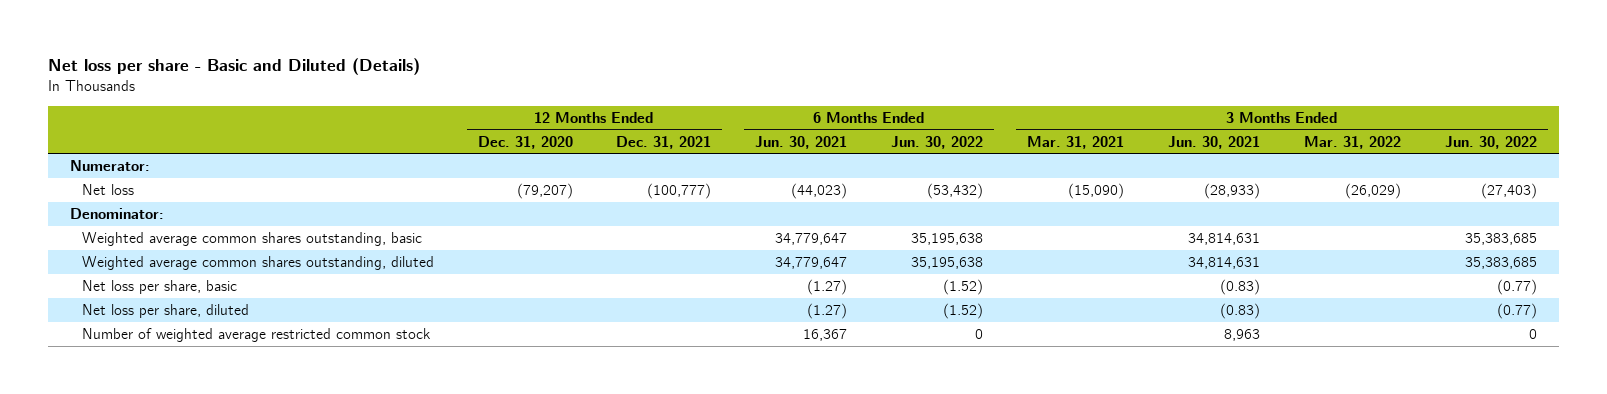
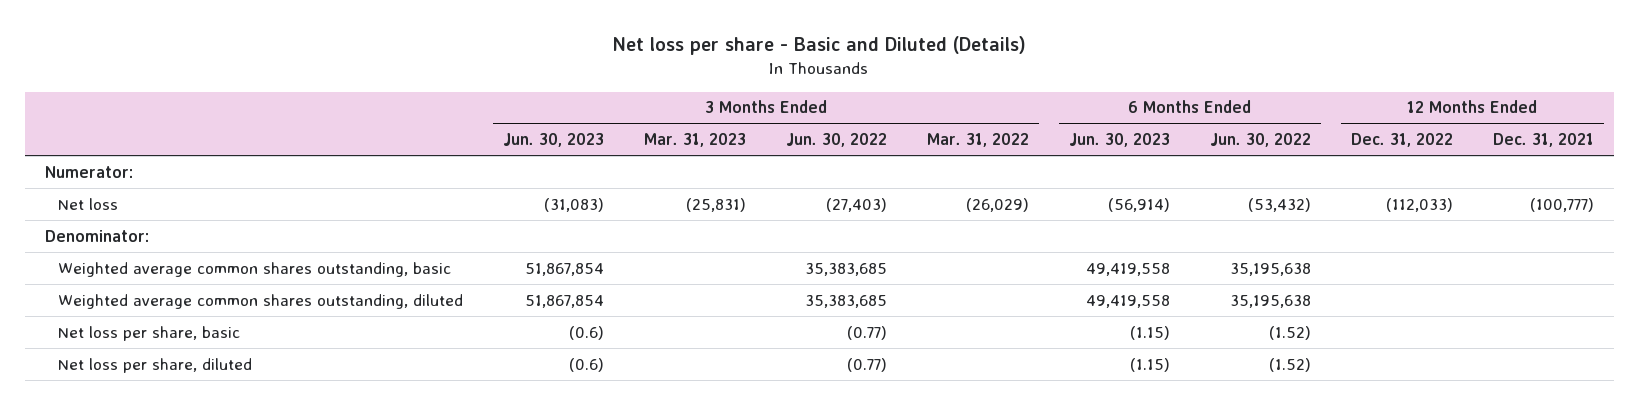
- | 12 Months Ended Dec. 31, 2020 | 12 Months Ended Dec. 31, 2021 | 6 Months Ended Jun. 30, 2021 | 6 Months Ended Jun. 30, 2022 | 3 Months Ended Mar. 31, 2021 | 3 Months Ended Jun. 30, 2021 | 3 Months Ended Mar. 31, 2022 | 3 Months Ended Jun. 30, 2022
+ | 3 Months Ended Jun. 30, 2023 | 3 Months Ended Mar. 31, 2023 | 3 Months Ended Jun. 30, 2022 | 3 Months Ended Mar. 31, 2022 | 6 Months Ended Jun. 30, 2023 | 6 Months Ended Jun. 30, 2022 | 12 Months Ended Dec. 31, 2022 | 12 Months Ended Dec. 31, 2021
- Number of weighted average restricted common stock | | | 16,367 | 0 | | 8,963 | | 0

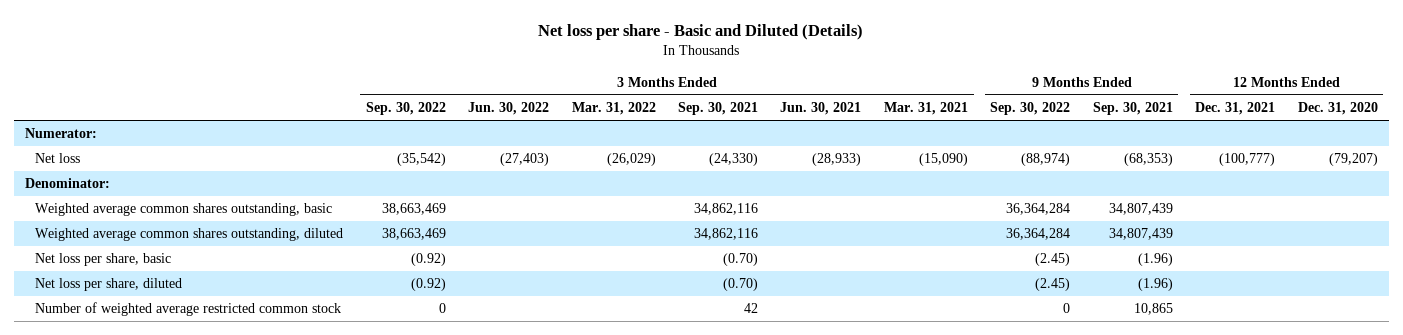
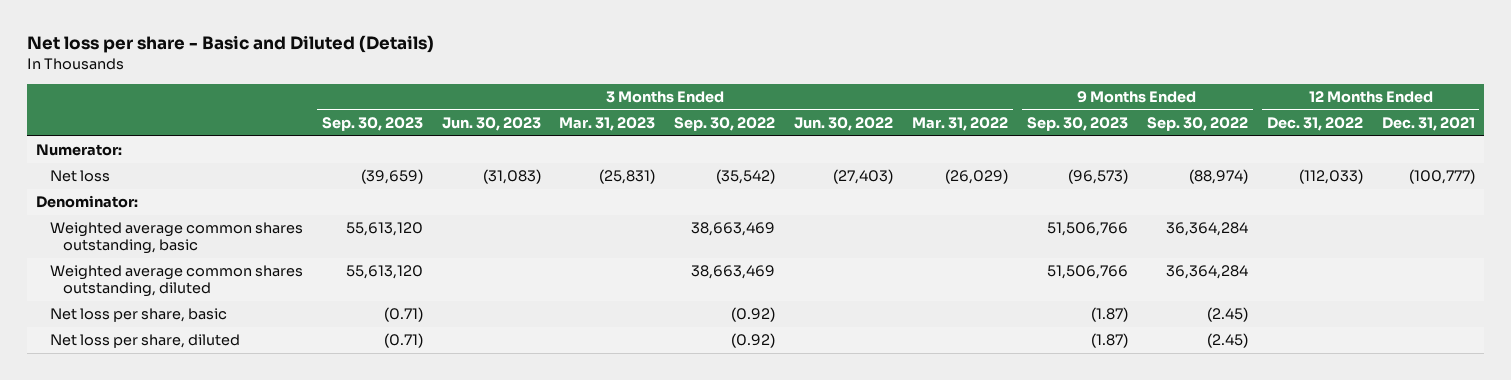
- | 3 Months Ended Sep. 30, 2022 | 3 Months Ended Jun. 30, 2022 | 3 Months Ended Mar. 31, 2022 | 3 Months Ended Sep. 30, 2021 | 3 Months Ended Jun. 30, 2021 | 3 Months Ended Mar. 31, 2021 | 9 Months Ended Sep. 30, 2022 | 9 Months Ended Sep. 30, 2021 | 12 Months Ended Dec. 31, 2021 | 12 Months Ended Dec. 31, 2020
+ | 3 Months Ended Sep. 30, 2023 | 3 Months Ended Jun. 30, 2023 | 3 Months Ended Mar. 31, 2023 | 3 Months Ended Sep. 30, 2022 | 3 Months Ended Jun. 30, 2022 | 3 Months Ended Mar. 31, 2022 | 9 Months Ended Sep. 30, 2023 | 9 Months Ended Sep. 30, 2022 | 12 Months Ended Dec. 31, 2022 | 12 Months Ended Dec. 31, 2021
- Number of weighted average restricted common stock | 0 | | | 42 | | | 0 | 10,865 | |

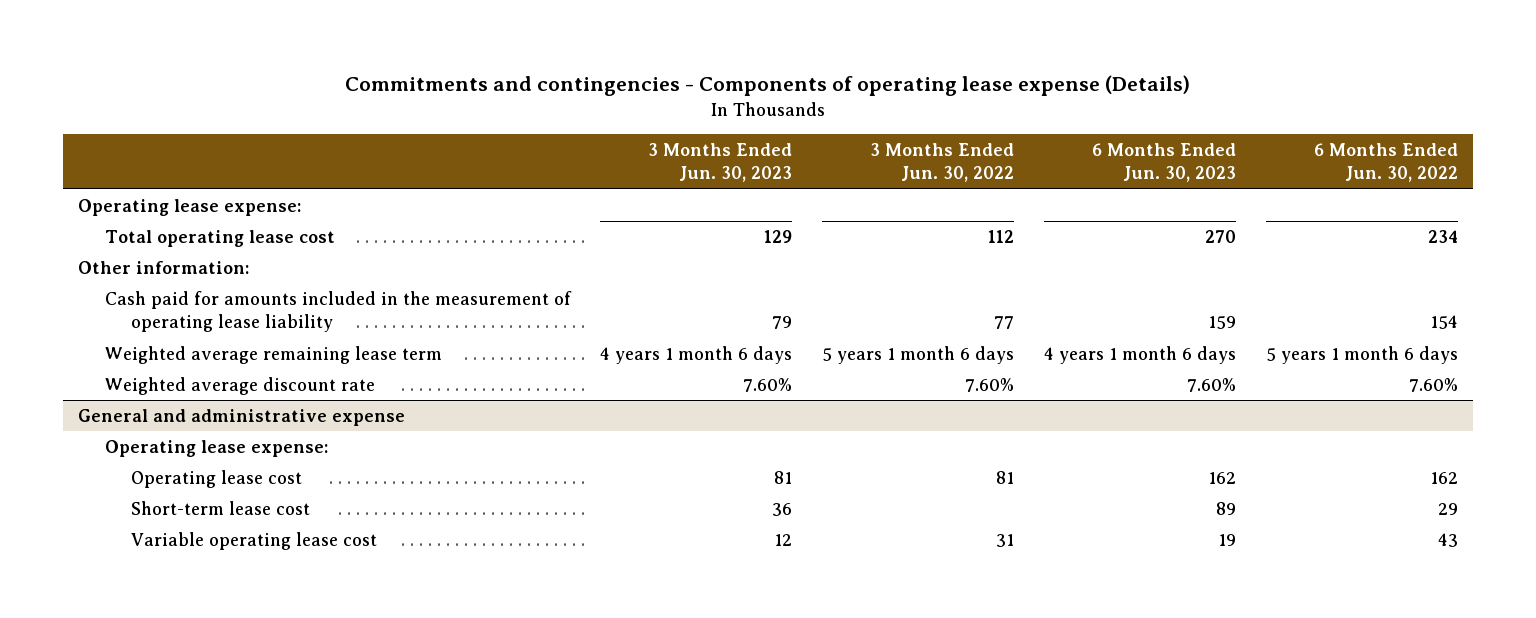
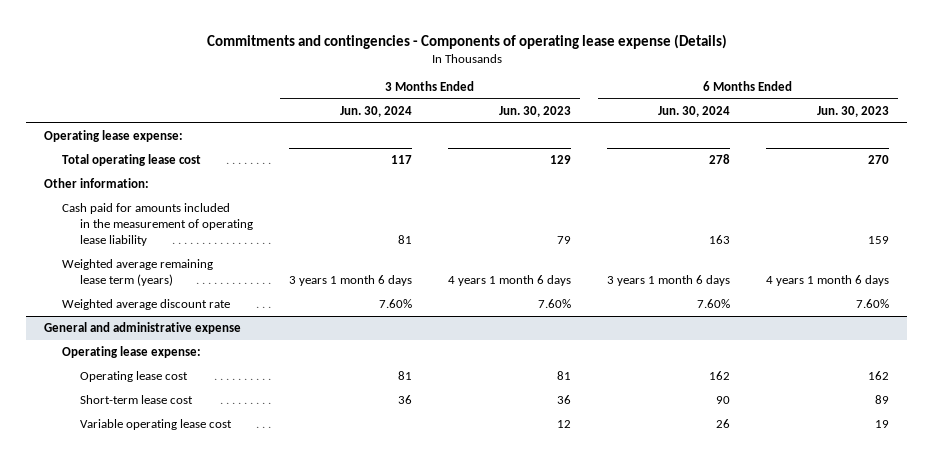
- | 3 Months Ended Jun. 30, 2023 | 3 Months Ended Jun. 30, 2022 | 6 Months Ended Jun. 30, 2023 | 6 Months Ended Jun. 30, 2022
+ | 3 Months Ended Jun. 30, 2024 | 3 Months Ended Jun. 30, 2023 | 6 Months Ended Jun. 30, 2024 | 6 Months Ended Jun. 30, 2023
- Weighted average remaining lease term | 4 years 1 month 6 days | 5 years 1 month 6 days | 4 years 1 month 6 days | 5 years 1 month 6 days
+ Weighted average remaining lease term (years) | 3 years 1 month 6 days | 4 years 1 month 6 days | 3 years 1 month 6 days | 4 years 1 month 6 days

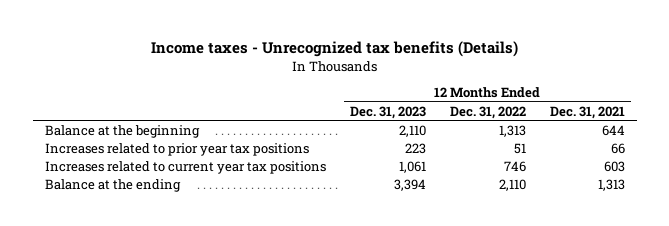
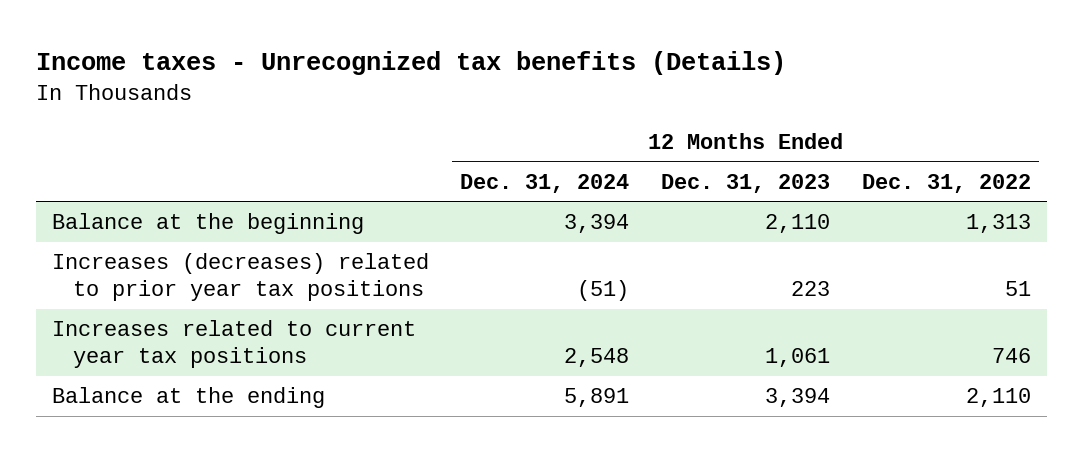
- | 12 Months Ended Dec. 31, 2023 | 12 Months Ended Dec. 31, 2022 | 12 Months Ended Dec. 31, 2021
+ | 12 Months Ended Dec. 31, 2024 | 12 Months Ended Dec. 31, 2023 | 12 Months Ended Dec. 31, 2022
- Increases related to prior year tax positions | 223 | 51 | 66
+ Increases (decreases) related to prior year tax positions | (51) | 223 | 51

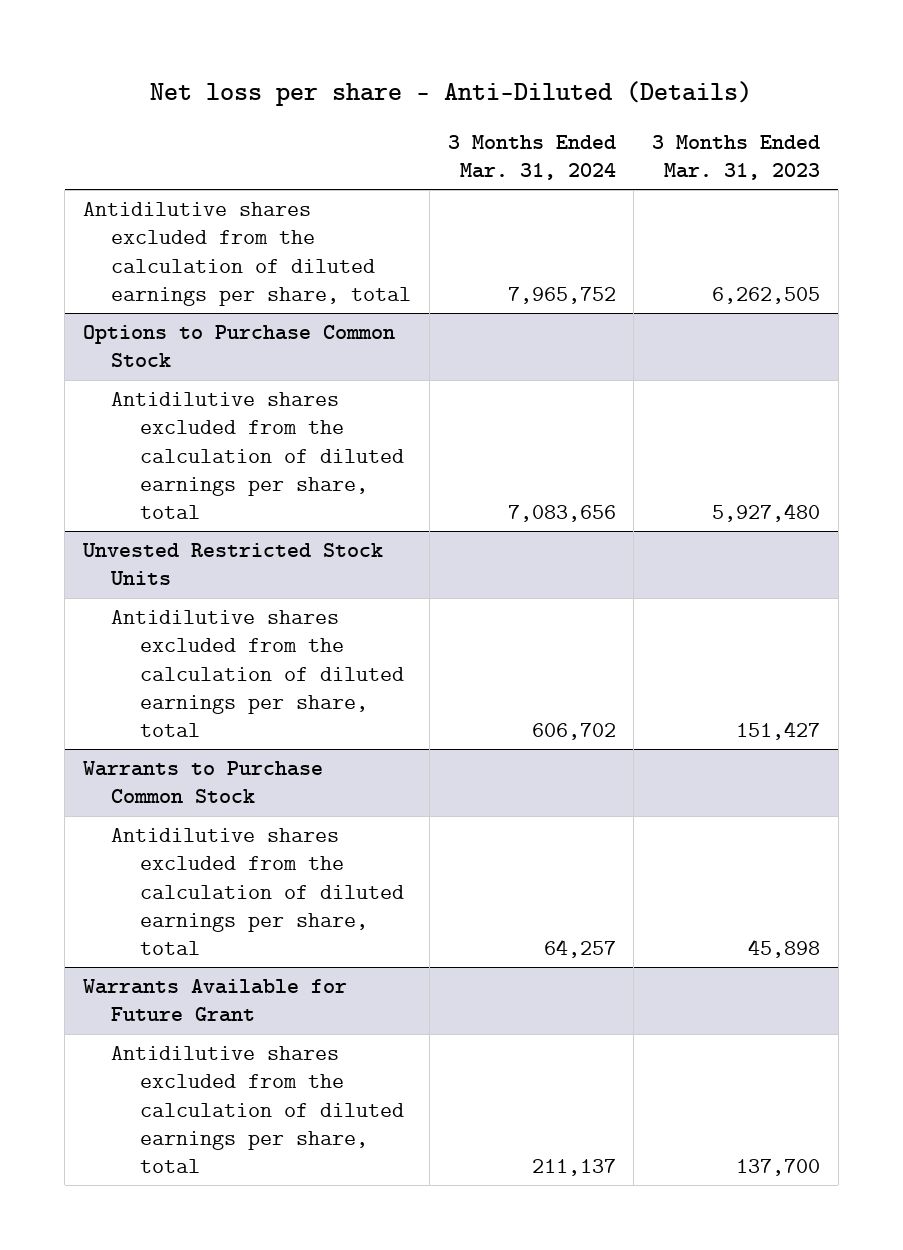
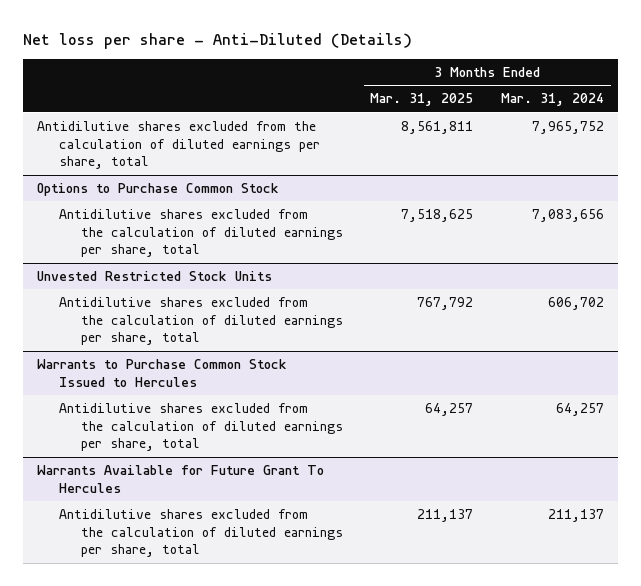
- | 3 Months Ended Mar. 31, 2024 | 3 Months Ended Mar. 31, 2023
+ | 3 Months Ended Mar. 31, 2025 | 3 Months Ended Mar. 31, 2024
- Warrants to Purchase Common Stock
+ Warrants to Purchase Common Stock Issued to Hercules
- Warrants Available for Future Grant
+ Warrants Available for Future Grant To Hercules

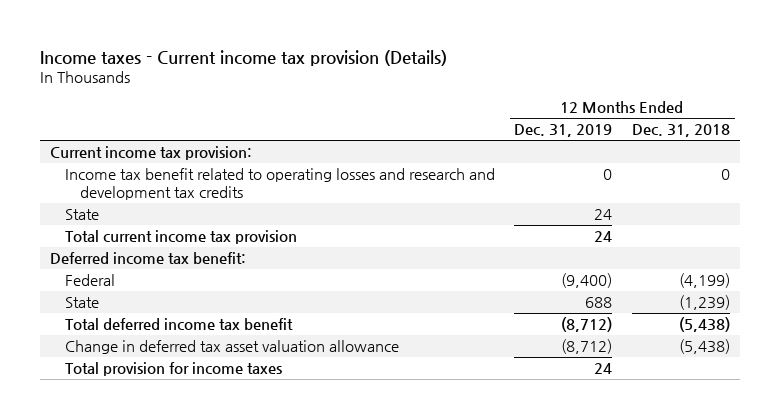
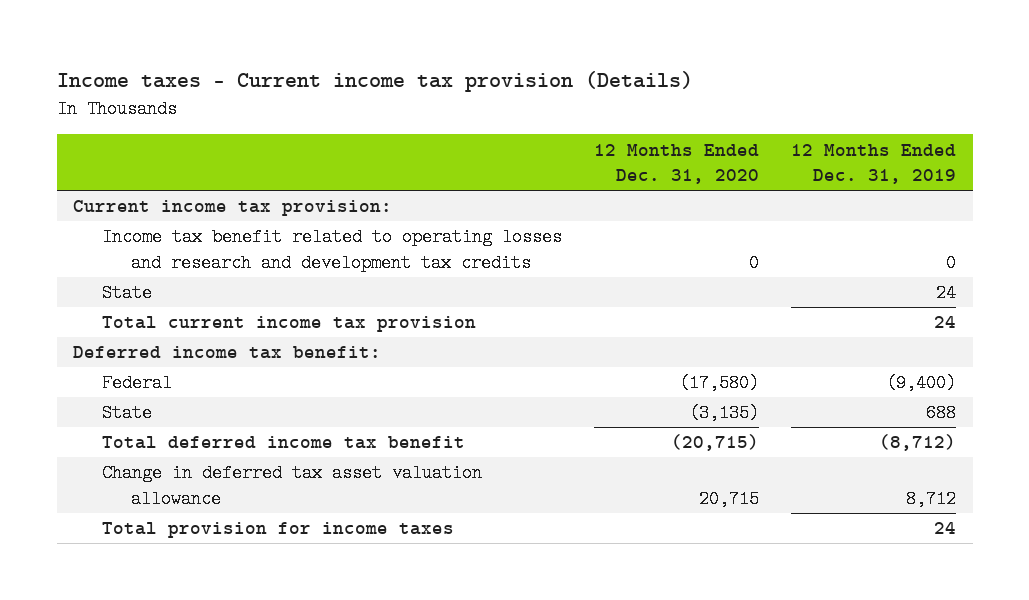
- | 12 Months Ended Dec. 31, 2019 | 12 Months Ended Dec. 31, 2018
+ | 12 Months Ended Dec. 31, 2020 | 12 Months Ended Dec. 31, 2019
- Change in deferred tax asset valuation allowance | (8,712) | (5,438)
+ Change in deferred tax asset valuation allowance | 20,715 | 8,712

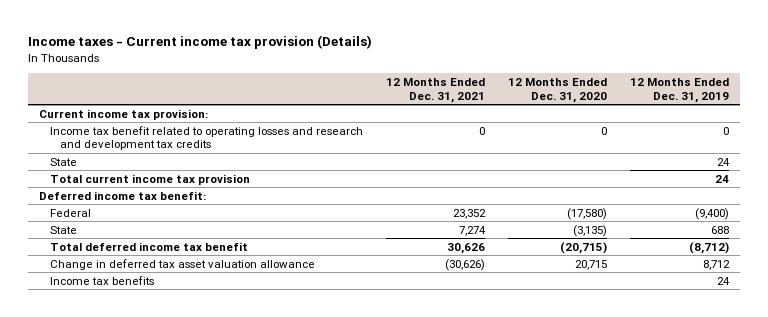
- | 12 Months Ended Dec. 31, 2020 | 12 Months Ended Dec. 31, 2019
+ | 12 Months Ended Dec. 31, 2021 | 12 Months Ended Dec. 31, 2020 | 12 Months Ended Dec. 31, 2019
- Total provision for income taxes | | 24
+ Income tax benefits | | | 24

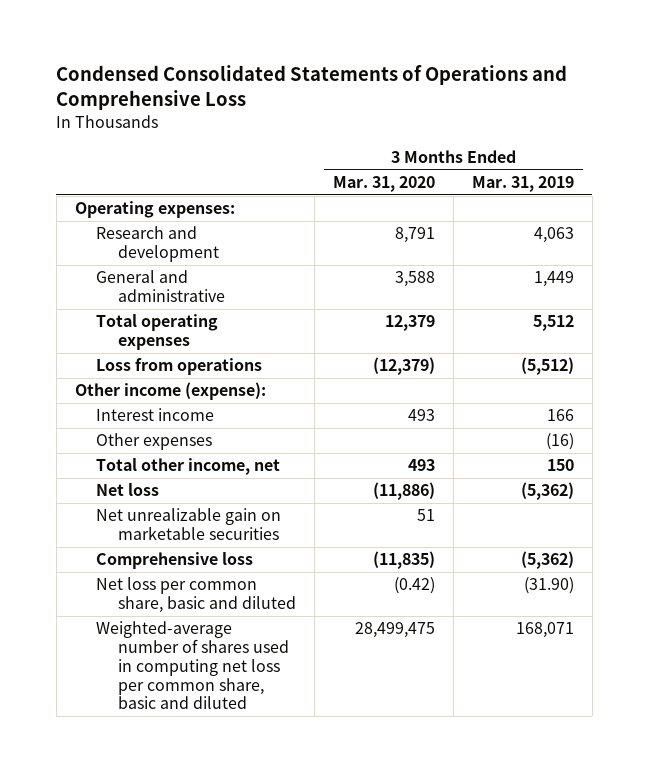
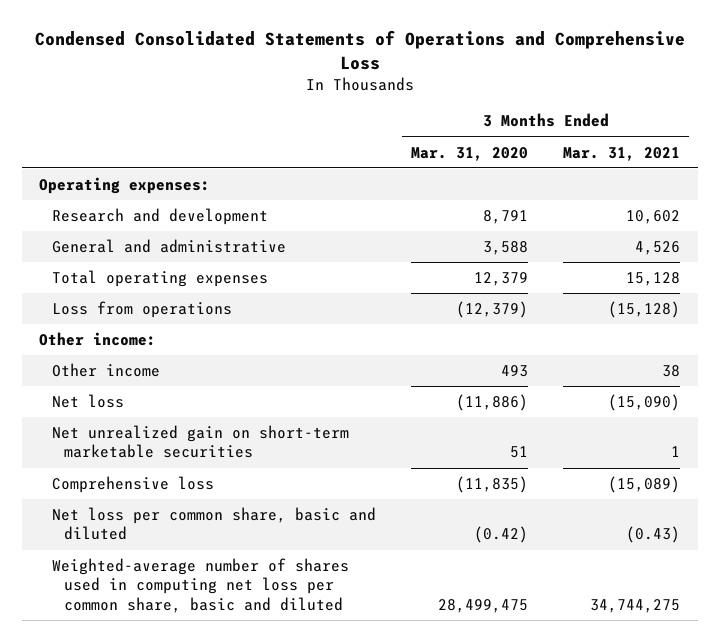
- | 3 Months Ended Mar. 31, 2020 | 3 Months Ended Mar. 31, 2019
+ | 3 Months Ended Mar. 31, 2020 | 3 Months Ended Mar. 31, 2021
- Other income (expense):
- Interest income | 493 | 166
- Other expenses | | (16)
- Total other income, net | 493 | 150
+ Other income:
+ Other income | 493 | 38
- Net unrealizable gain on marketable securities | 51 |
+ Net unrealized gain on short-term marketable securities | 51 | 1

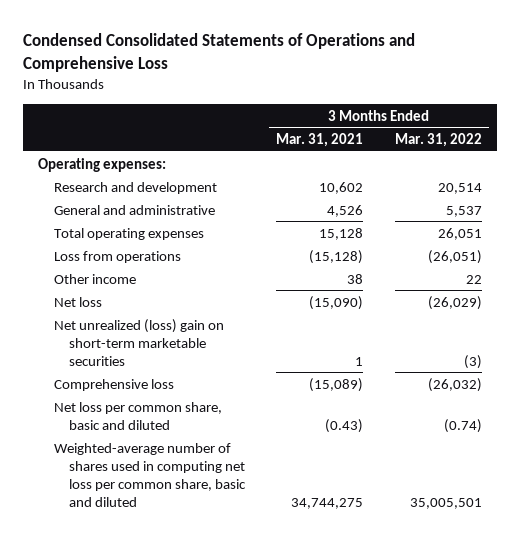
- | 3 Months Ended Mar. 31, 2020 | 3 Months Ended Mar. 31, 2021
+ | 3 Months Ended Mar. 31, 2021 | 3 Months Ended Mar. 31, 2022
- Other income:
- Net unrealized gain on short-term marketable securities | 51 | 1
+ Net unrealized (loss) gain on short-term marketable securities | 1 | (3)

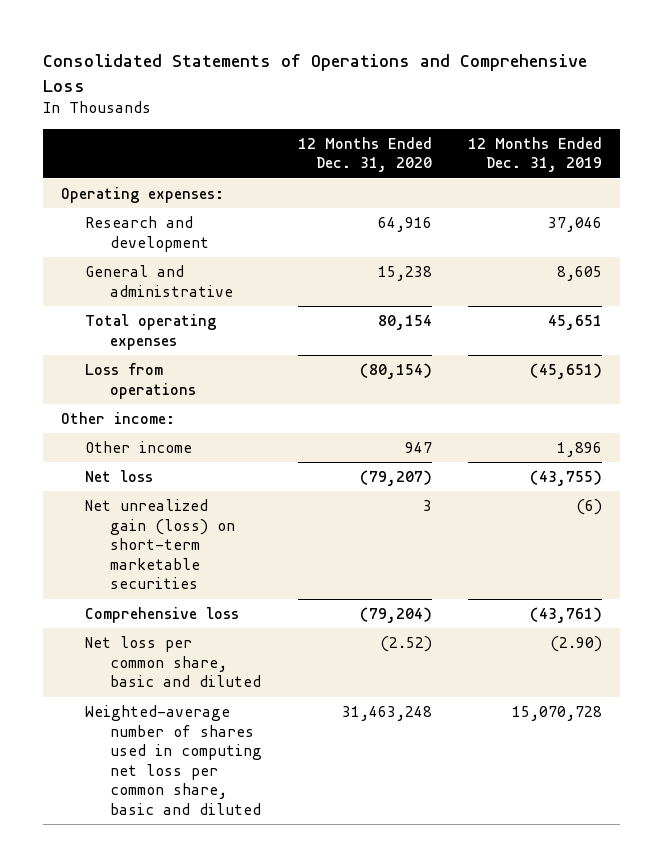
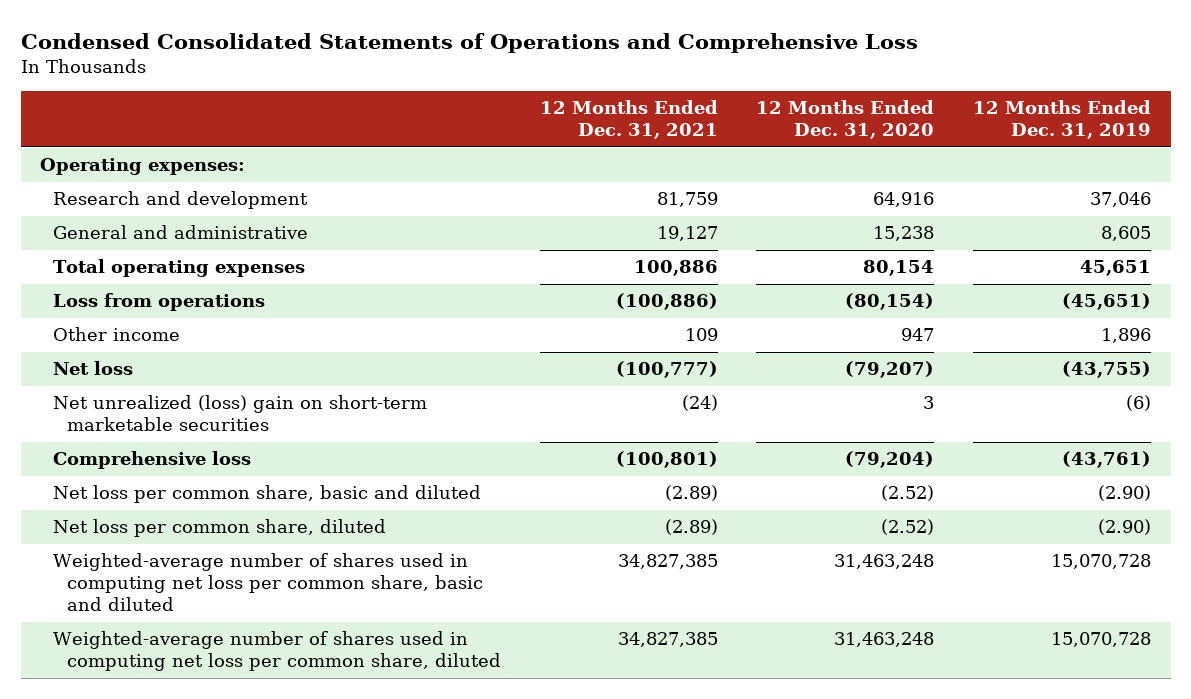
- Consolidated Statements of Operations and Comprehensive Loss
+ Condensed Consolidated Statements of Operations and Comprehensive Loss
- | 12 Months Ended Dec. 31, 2020 | 12 Months Ended Dec. 31, 2019
+ | 12 Months Ended Dec. 31, 2021 | 12 Months Ended Dec. 31, 2020 | 12 Months Ended Dec. 31, 2019
- Other income:
- Net unrealized gain (loss) on short-term marketable securities | 3 | (6)
+ Net unrealized (loss) gain on short-term marketable securities | (24) | 3 | (6)
+ Net loss per common share, diluted | (2.89) | (2.52) | (2.90)
+ Weighted-average number of shares used in computing net loss per common share, diluted | 34,827,385 | 31,463,248 | 15,070,728

